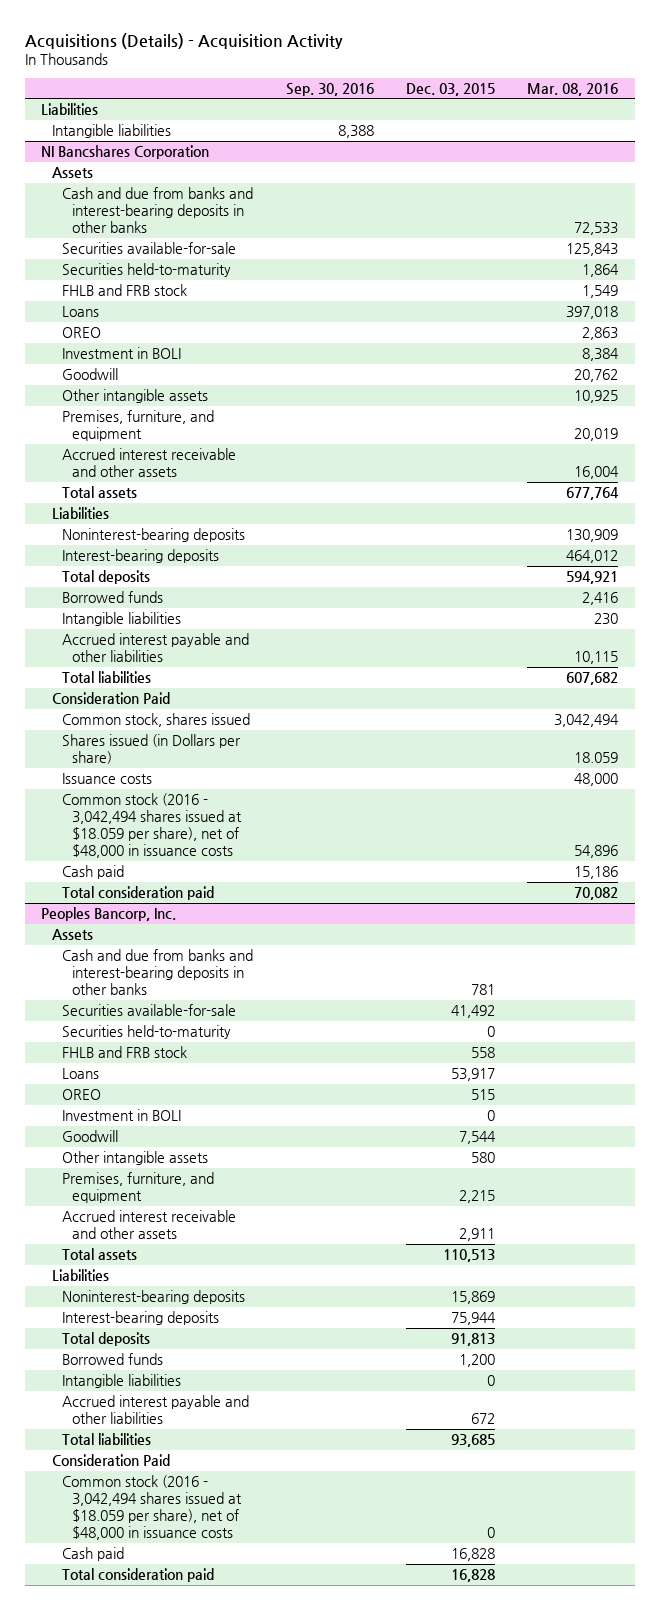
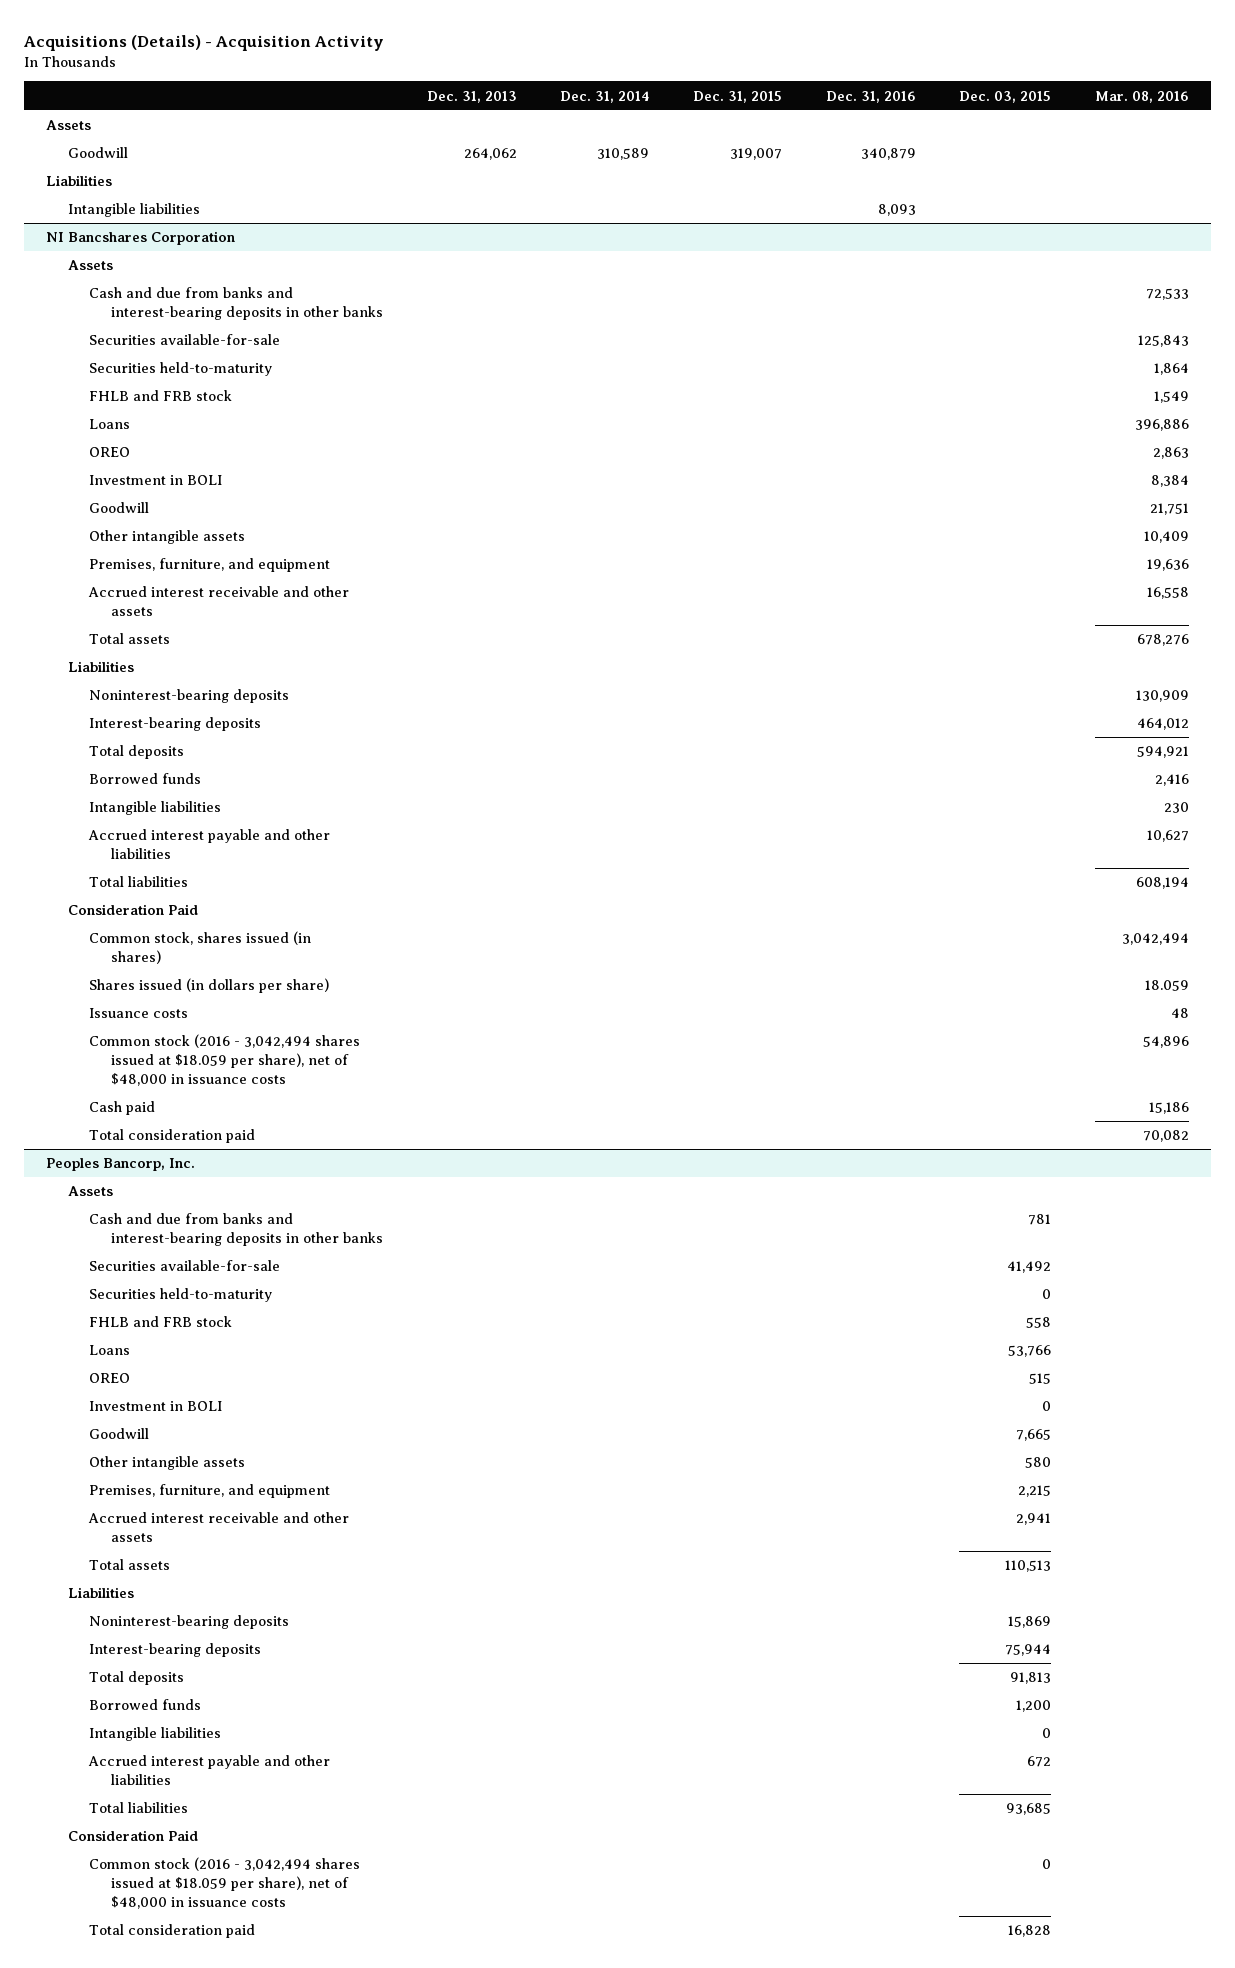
- | Sep. 30, 2016 | Dec. 03, 2015 | Mar. 08, 2016
+ | Dec. 31, 2013 | Dec. 31, 2014 | Dec. 31, 2015 | Dec. 31, 2016 | Dec. 03, 2015 | Mar. 08, 2016
+ Assets
+ Goodwill | 264,062 | 310,589 | 319,007 | 340,879 | |
@ NI Bancshares Corporation
- Loans | | | 397,018
+ Loans | | | | | | 396,886
- Goodwill | | | 20,762
- Other intangible assets | | | 10,925
- Premises, furniture, and equipment | | | 20,019
- Accrued interest receivable and other assets | | | 16,004
- Total assets | | | 677,764
+ Goodwill | | | | | | 21,751
+ Other intangible assets | | | | | | 10,409
+ Premises, furniture, and equipment | | | | | | 19,636
+ Accrued interest receivable and other assets | | | | | | 16,558
+ Total assets | | | | | | 678,276
- Accrued interest payable and other liabilities | | | 10,115
- Total liabilities | | | 607,682
+ Accrued interest payable and other liabilities | | | | | | 10,627
+ Total liabilities | | | | | | 608,194
- Common stock, shares issued | | | 3,042,494
- Shares issued (in Dollars per share) | | | 18.059
- Issuance costs | | | 48,000
+ Common stock, shares issued (in shares) | | | | | | 3,042,494
+ Shares issued (in dollars per share) | | | | | | 18.059
+ Issuance costs | | | | | | 48
@ Peoples Bancorp, Inc.
- Loans | | 53,917 |
+ Loans | | | | | 53,766 |
- Goodwill | | 7,544 |
+ Goodwill | | | | | 7,665 |
- Accrued interest receivable and other assets | | 2,911 |
+ Accrued interest receivable and other assets | | | | | 2,941 |
- Cash paid | | 16,828 |

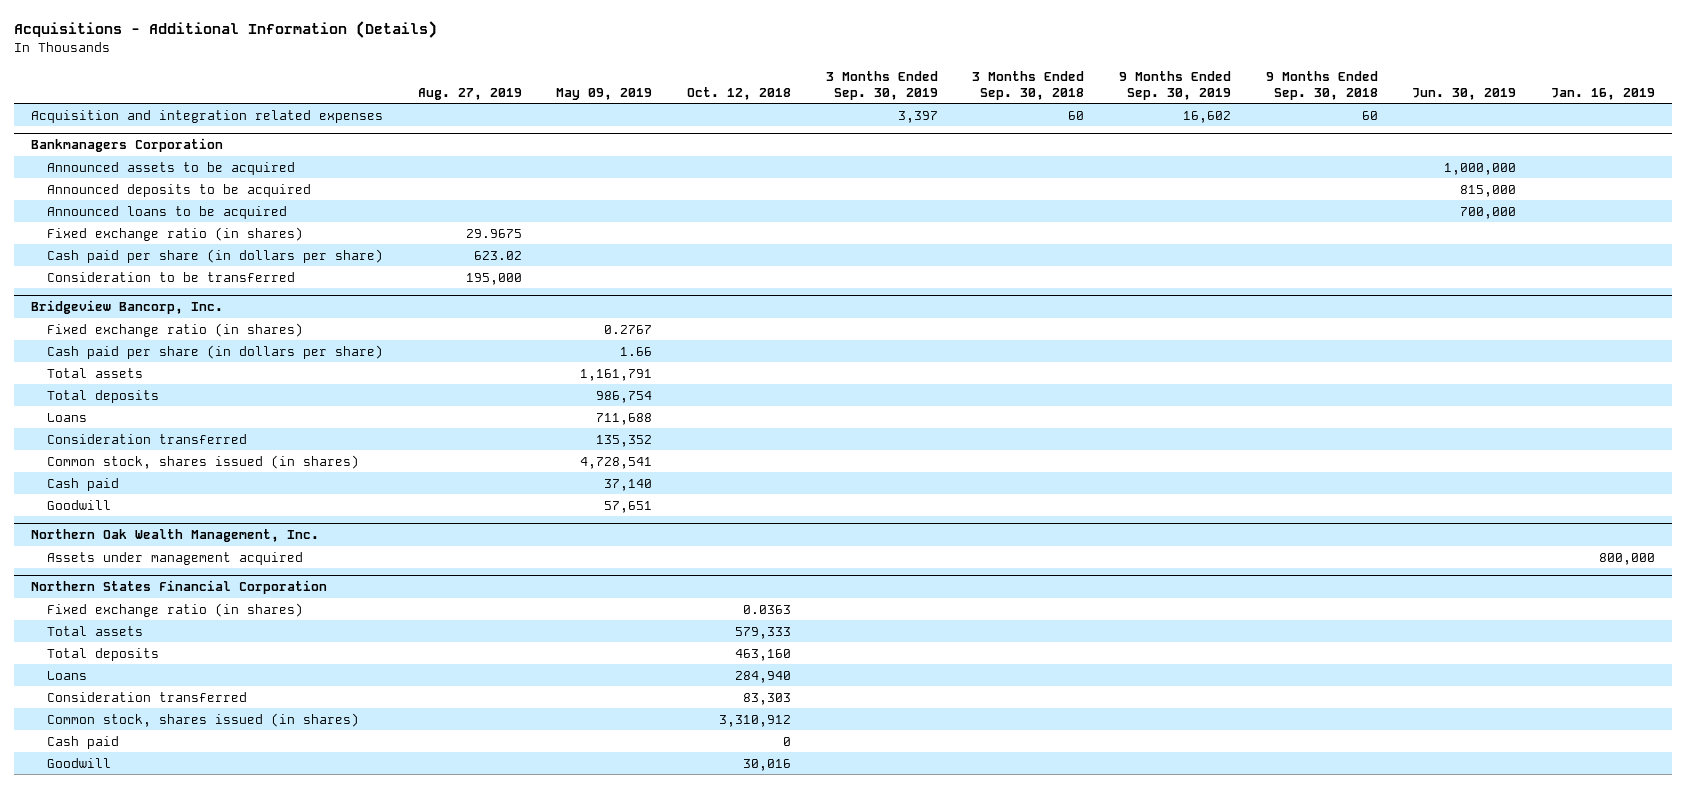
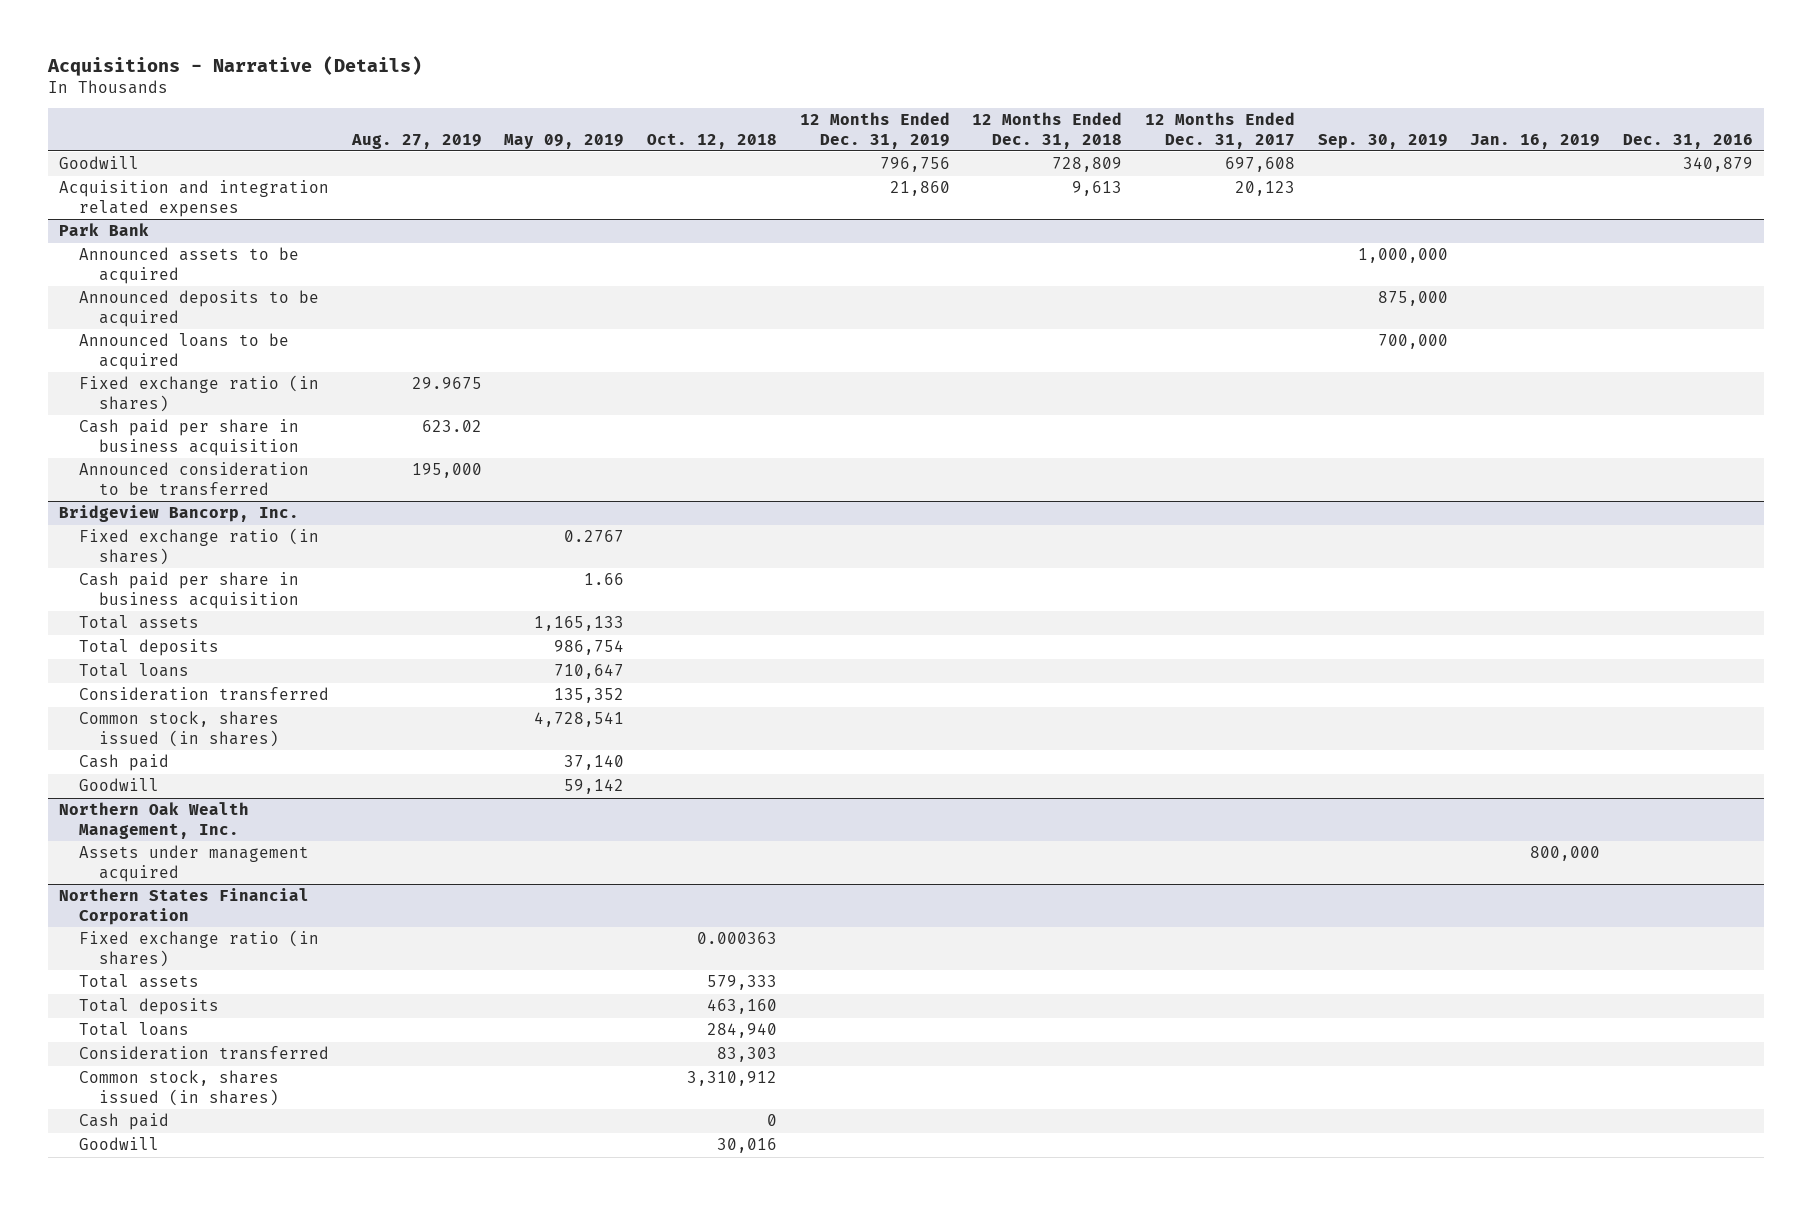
- Acquisitions - Additional Information (Details)
+ Acquisitions - Narrative (Details)
- | Aug. 27, 2019 | May 09, 2019 | Oct. 12, 2018 | 3 Months Ended Sep. 30, 2019 | 3 Months Ended Sep. 30, 2018 | 9 Months Ended Sep. 30, 2019 | 9 Months Ended Sep. 30, 2018 | Jun. 30, 2019 | Jan. 16, 2019
+ | Aug. 27, 2019 | May 09, 2019 | Oct. 12, 2018 | 12 Months Ended Dec. 31, 2019 | 12 Months Ended Dec. 31, 2018 | 12 Months Ended Dec. 31, 2017 | Sep. 30, 2019 | Jan. 16, 2019 | Dec. 31, 2016
+ Goodwill | | | | 796,756 | 728,809 | 697,608 | | | 340,879
- Bankmanagers Corporation
+ Park Bank
- Cash paid per share (in dollars per share) | 623.02 | | | | | | | |
- Consideration to be transferred | 195,000 | | | | | | | |
+ Cash paid per share in business acquisition | 623.02 | | | | | | | |
+ Announced consideration to be transferred | 195,000 | | | | | | | |
@ Bridgeview Bancorp, Inc.
- Cash paid per share (in dollars per share) | | 1.66 | | | | | | |
- Total assets | | 1,161,791 | | | | | | |
+ Cash paid per share in business acquisition | | 1.66 | | | | | | |
+ Total assets | | 1,165,133 | | | | | | |
- Loans | | 711,688 | | | | | | |
+ Total loans | | 710,647 | | | | | | |
- Goodwill | | 57,651 | | | | | | |
+ Goodwill | | 59,142 | | | | | | |
@ Northern States Financial Corporation
- Fixed exchange ratio (in shares) | | | 0.0363 | | | | | |
+ Fixed exchange ratio (in shares) | | | 0.000363 | | | | | |
- Loans | | | 284,940 | | | | | |
+ Total loans | | | 284,940 | | | | | |

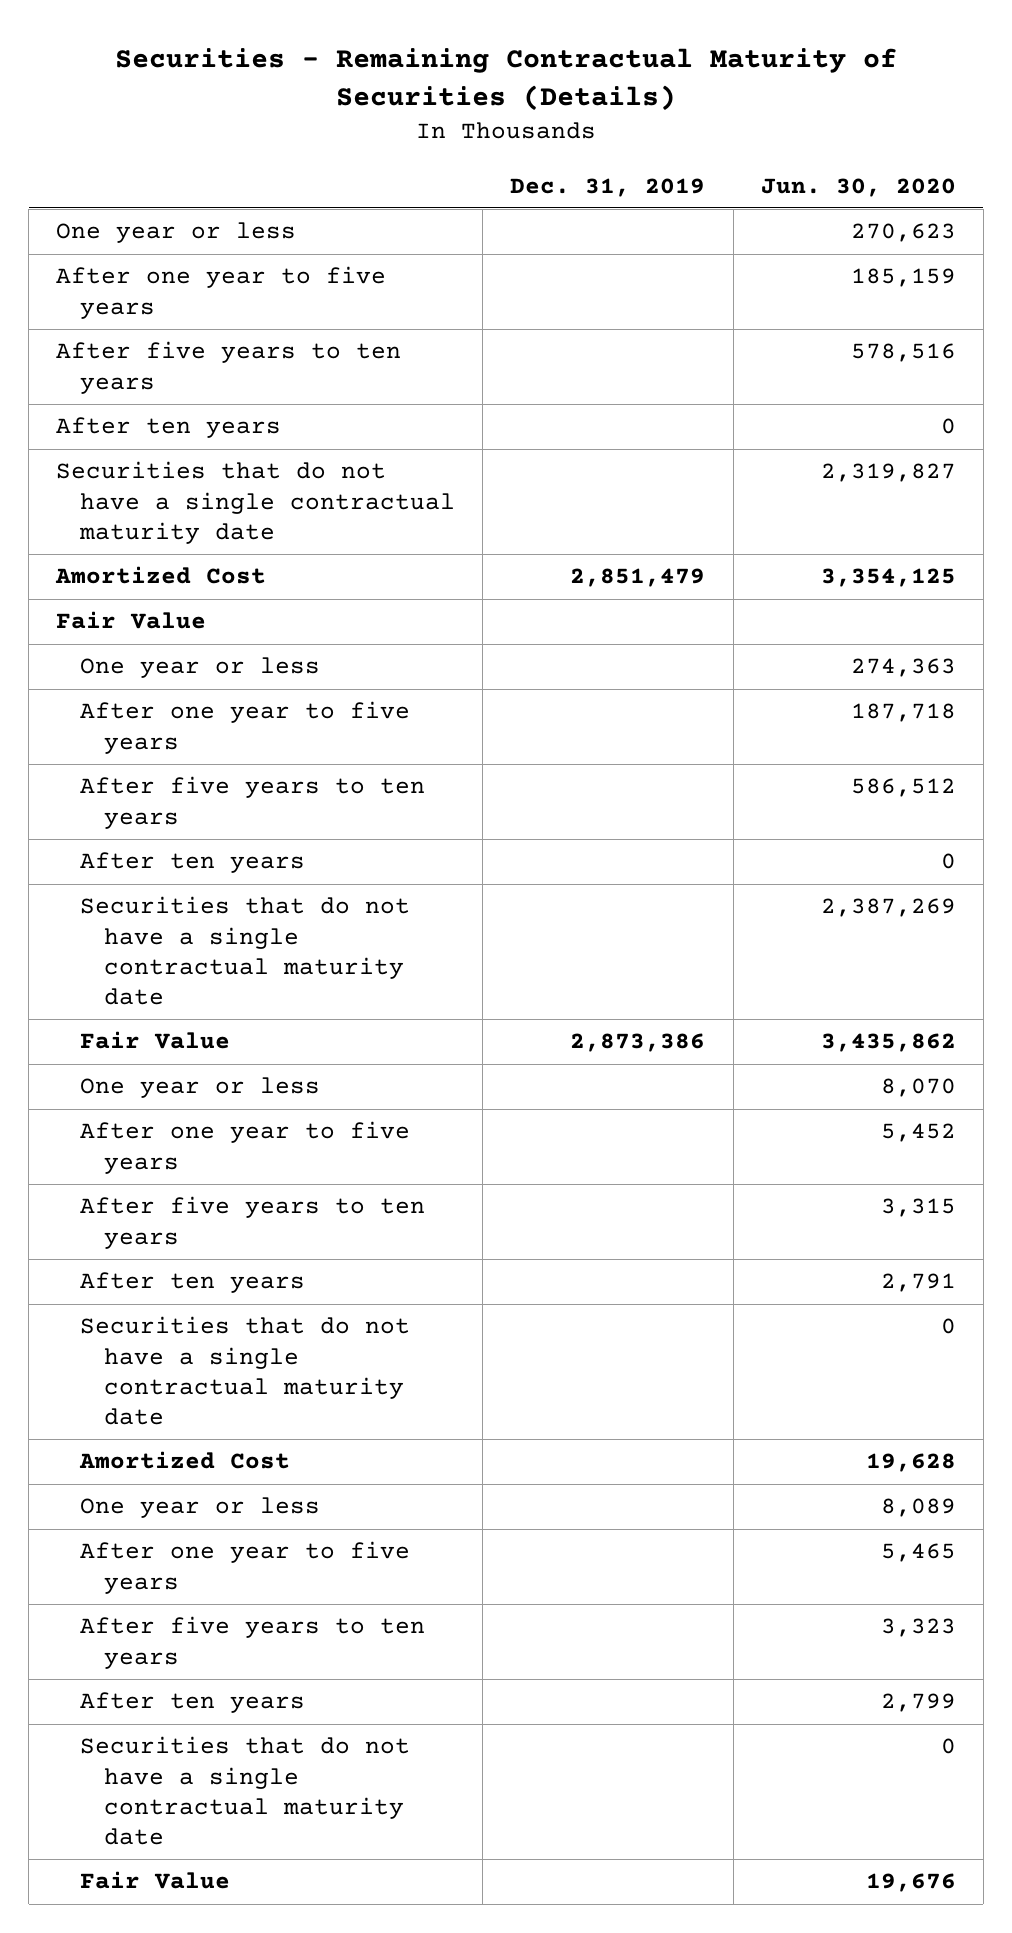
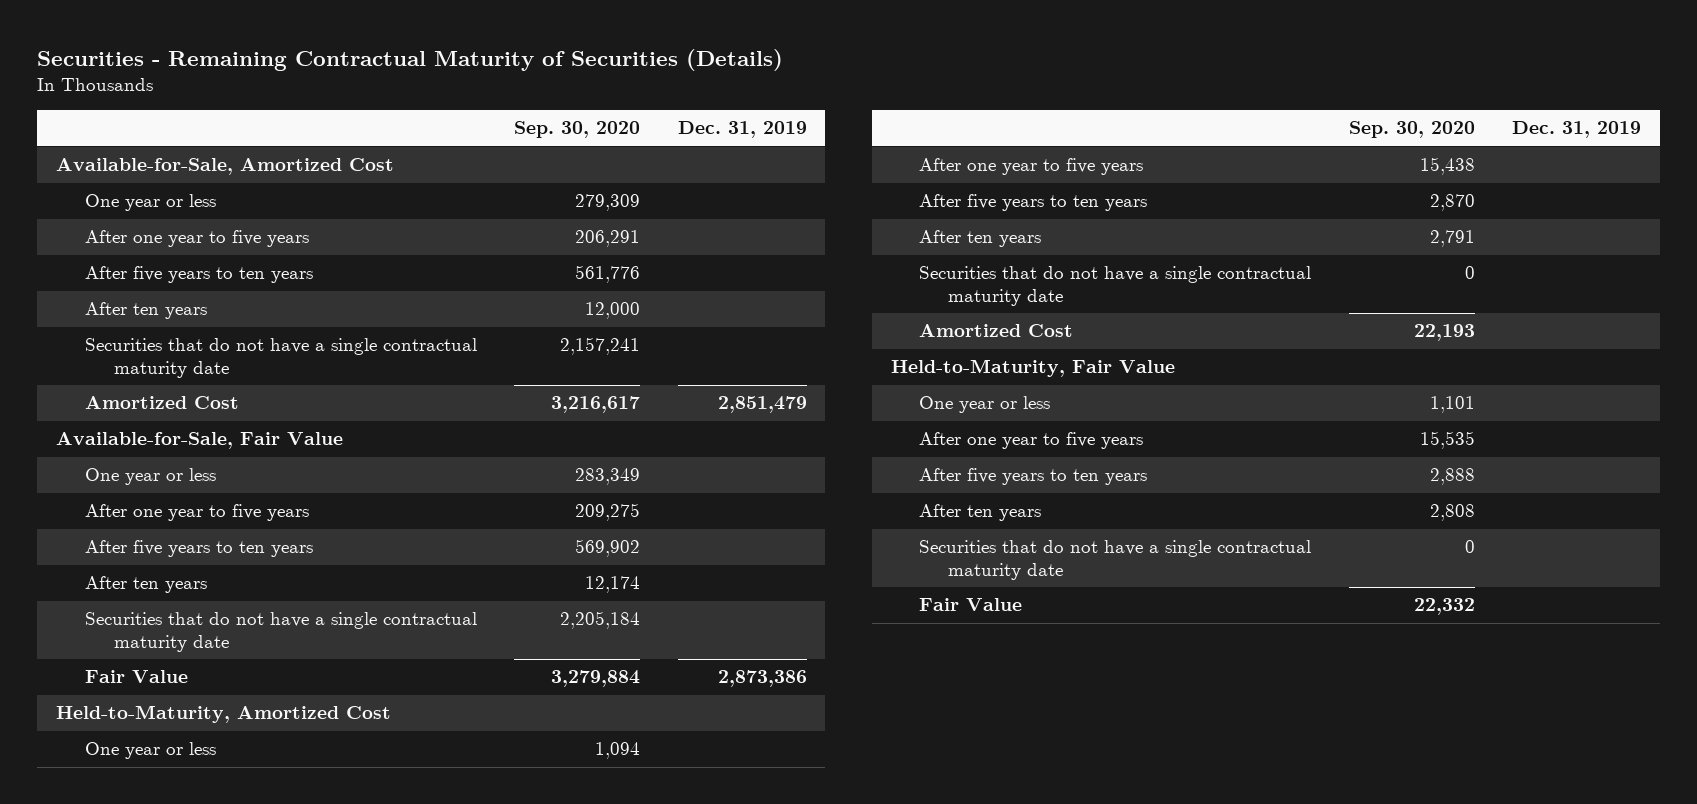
- | Dec. 31, 2019 | Jun. 30, 2020
+ | Sep. 30, 2020 | Dec. 31, 2019
+ Available-for-Sale, Amortized Cost
- Fair Value
+ Available-for-Sale, Fair Value
+ Held-to-Maturity, Amortized Cost
+ Held-to-Maturity, Fair Value

